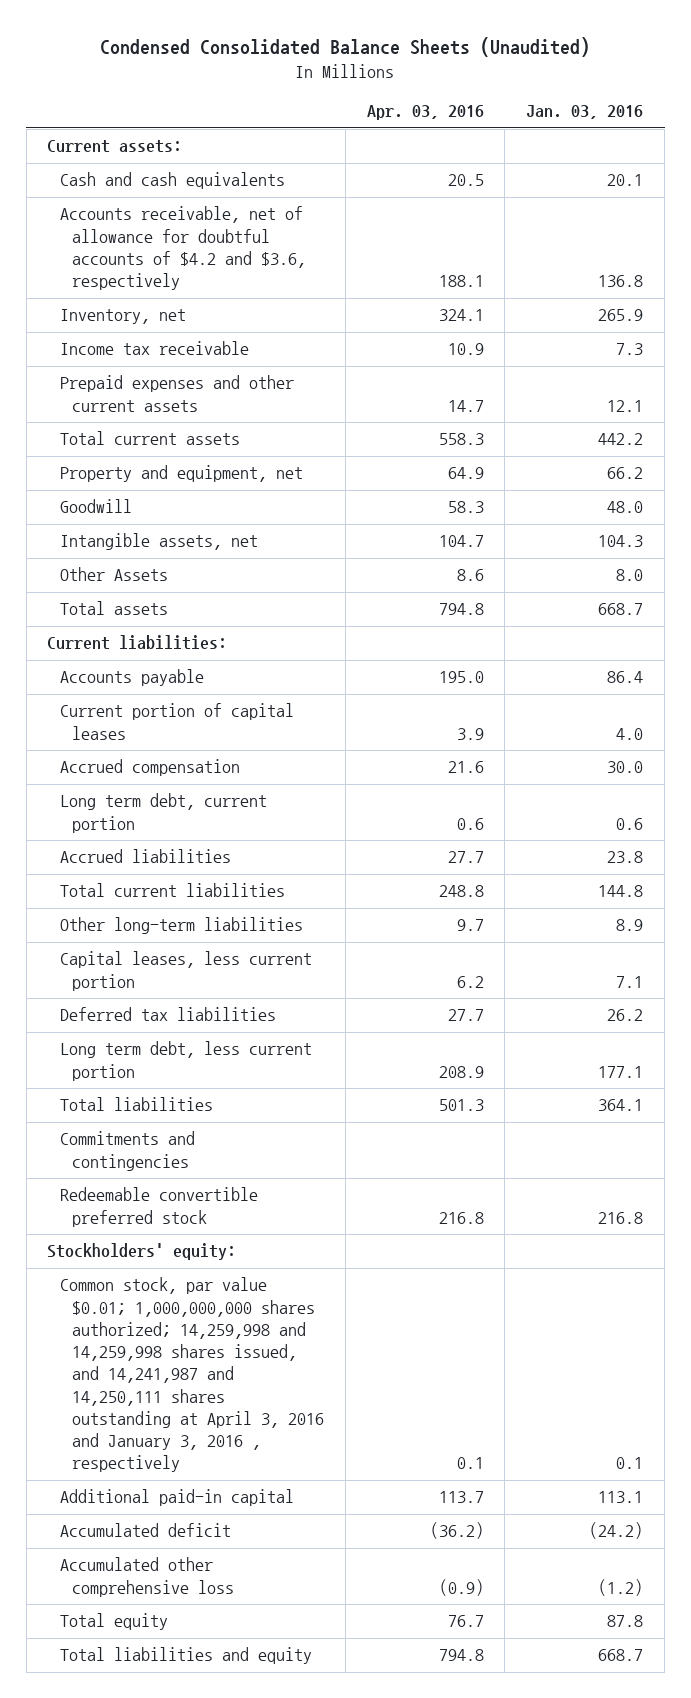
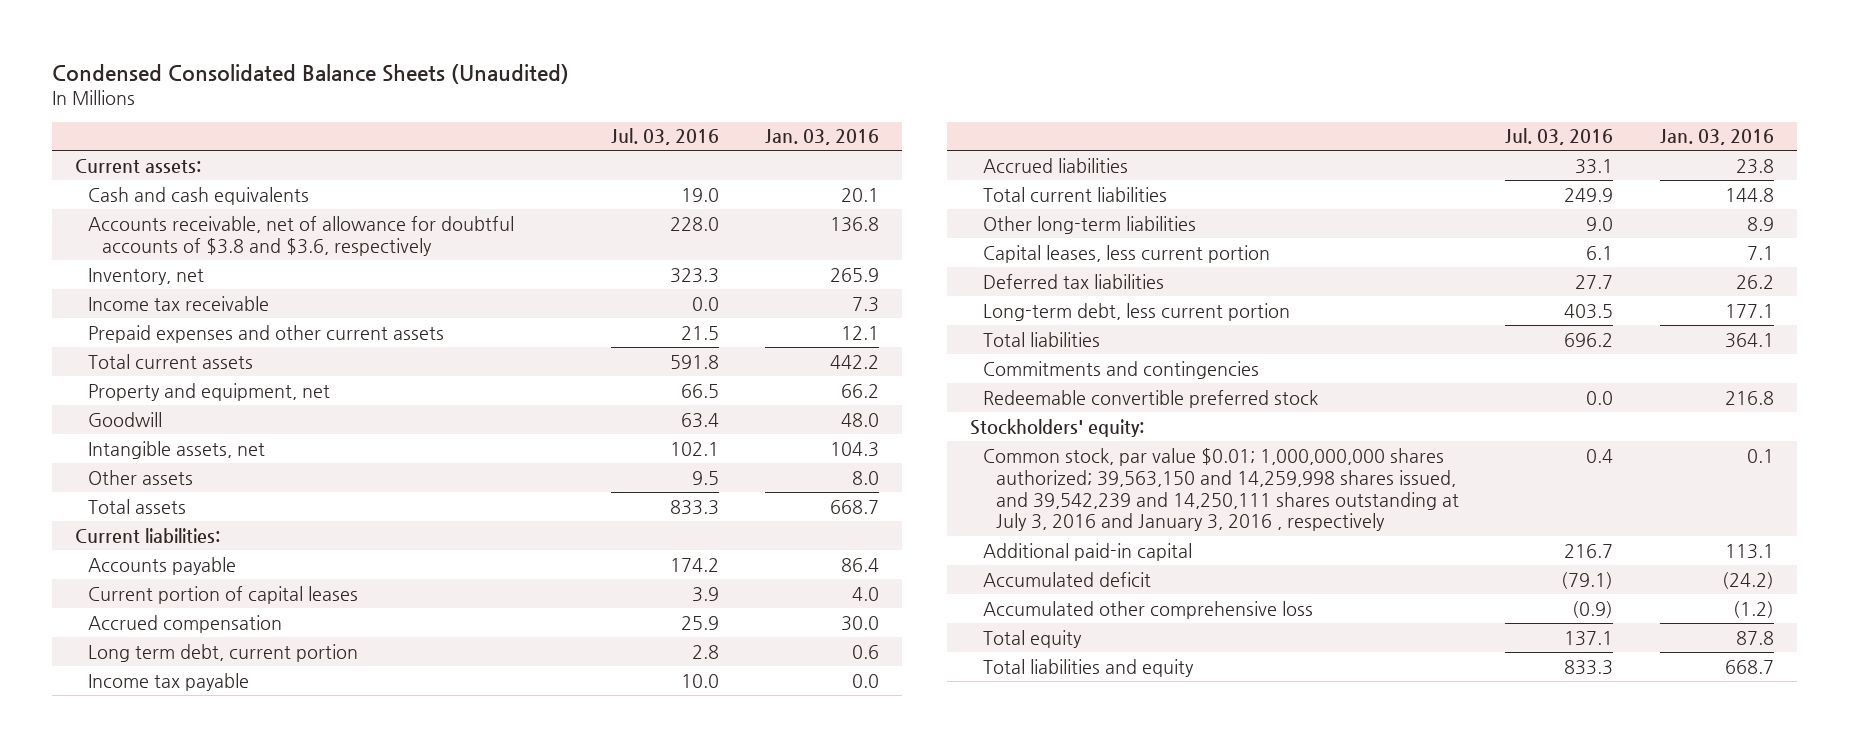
- | Apr. 03, 2016 | Jan. 03, 2016
+ | Jul. 03, 2016 | Jan. 03, 2016
- Accounts receivable, net of allowance for doubtful accounts of $4.2 and $3.6, respectively | 188.1 | 136.8
+ Accounts receivable, net of allowance for doubtful accounts of $3.8 and $3.6, respectively | 228.0 | 136.8
- Other Assets | 8.6 | 8.0
+ Other assets | 9.5 | 8.0
+ Income tax payable | 10.0 | 0.0
- Long term debt, less current portion | 208.9 | 177.1
+ Long-term debt, less current portion | 403.5 | 177.1
- Common stock, par value $0.01; 1,000,000,000 shares authorized; 14,259,998 and 14,259,998 shares issued, and 14,241,987 and 14,250,111 shares outstanding at April 3, 2016 and January 3, 2016 , respectively | 0.1 | 0.1
+ Common stock, par value $0.01; 1,000,000,000 shares authorized; 39,563,150 and 14,259,998 shares issued, and 39,542,239 and 14,250,111 shares outstanding at July 3, 2016 and January 3, 2016 , respectively | 0.4 | 0.1

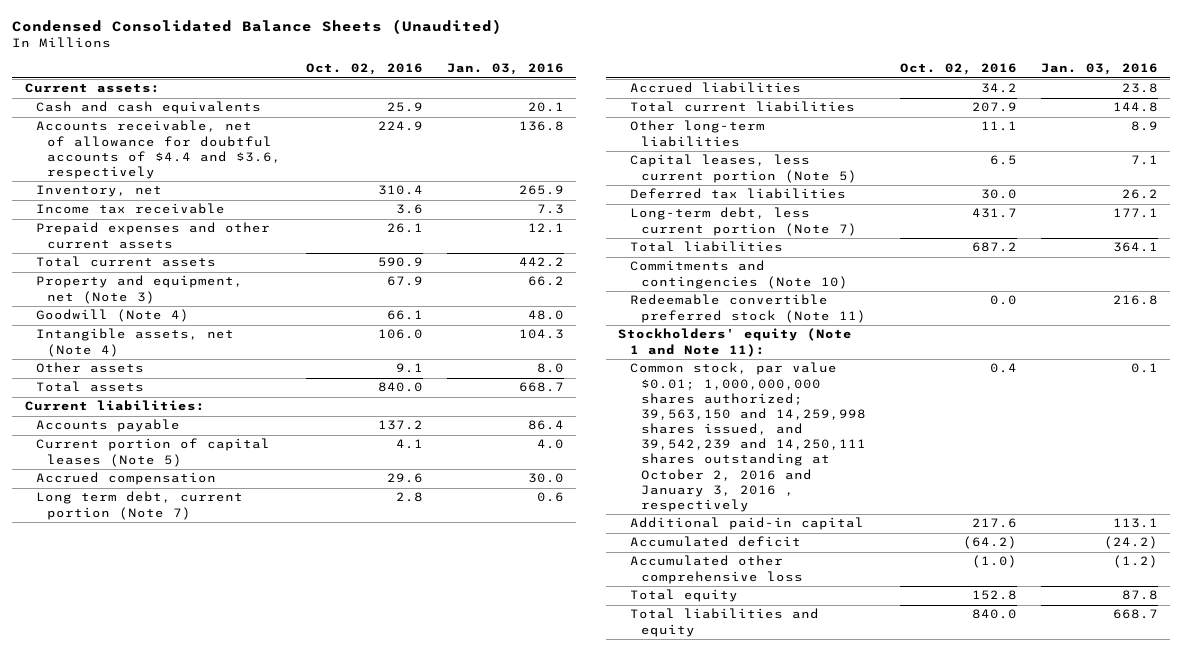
- | Jul. 03, 2016 | Jan. 03, 2016
+ | Oct. 02, 2016 | Jan. 03, 2016
- Accounts receivable, net of allowance for doubtful accounts of $3.8 and $3.6, respectively | 228.0 | 136.8
+ Accounts receivable, net of allowance for doubtful accounts of $4.4 and $3.6, respectively | 224.9 | 136.8
- Property and equipment, net | 66.5 | 66.2
- Goodwill | 63.4 | 48.0
- Intangible assets, net | 102.1 | 104.3
+ Property and equipment, net (Note 3) | 67.9 | 66.2
+ Goodwill (Note 4) | 66.1 | 48.0
+ Intangible assets, net (Note 4) | 106.0 | 104.3
- Current portion of capital leases | 3.9 | 4.0
+ Current portion of capital leases (Note 5) | 4.1 | 4.0
- Long term debt, current portion | 2.8 | 0.6
- Income tax payable | 10.0 | 0.0
+ Long term debt, current portion (Note 7) | 2.8 | 0.6
- Capital leases, less current portion | 6.1 | 7.1
+ Capital leases, less current portion (Note 5) | 6.5 | 7.1
- Long-term debt, less current portion | 403.5 | 177.1
+ Long-term debt, less current portion (Note 7) | 431.7 | 177.1
- Commitments and contingencies
- Redeemable convertible preferred stock | 0.0 | 216.8
- Stockholders' equity:
- Common stock, par value $0.01; 1,000,000,000 shares authorized; 39,563,150 and 14,259,998 shares issued, and 39,542,239 and 14,250,111 shares outstanding at July 3, 2016 and January 3, 2016 , respectively | 0.4 | 0.1
+ Commitments and contingencies (Note 10)
+ Redeemable convertible preferred stock (Note 11) | 0.0 | 216.8
+ Stockholders' equity (Note 1 and Note 11):
+ Common stock, par value $0.01; 1,000,000,000 shares authorized; 39,563,150 and 14,259,998 shares issued, and 39,542,239 and 14,250,111 shares outstanding at October 2, 2016 and January 3, 2016 , respectively | 0.4 | 0.1

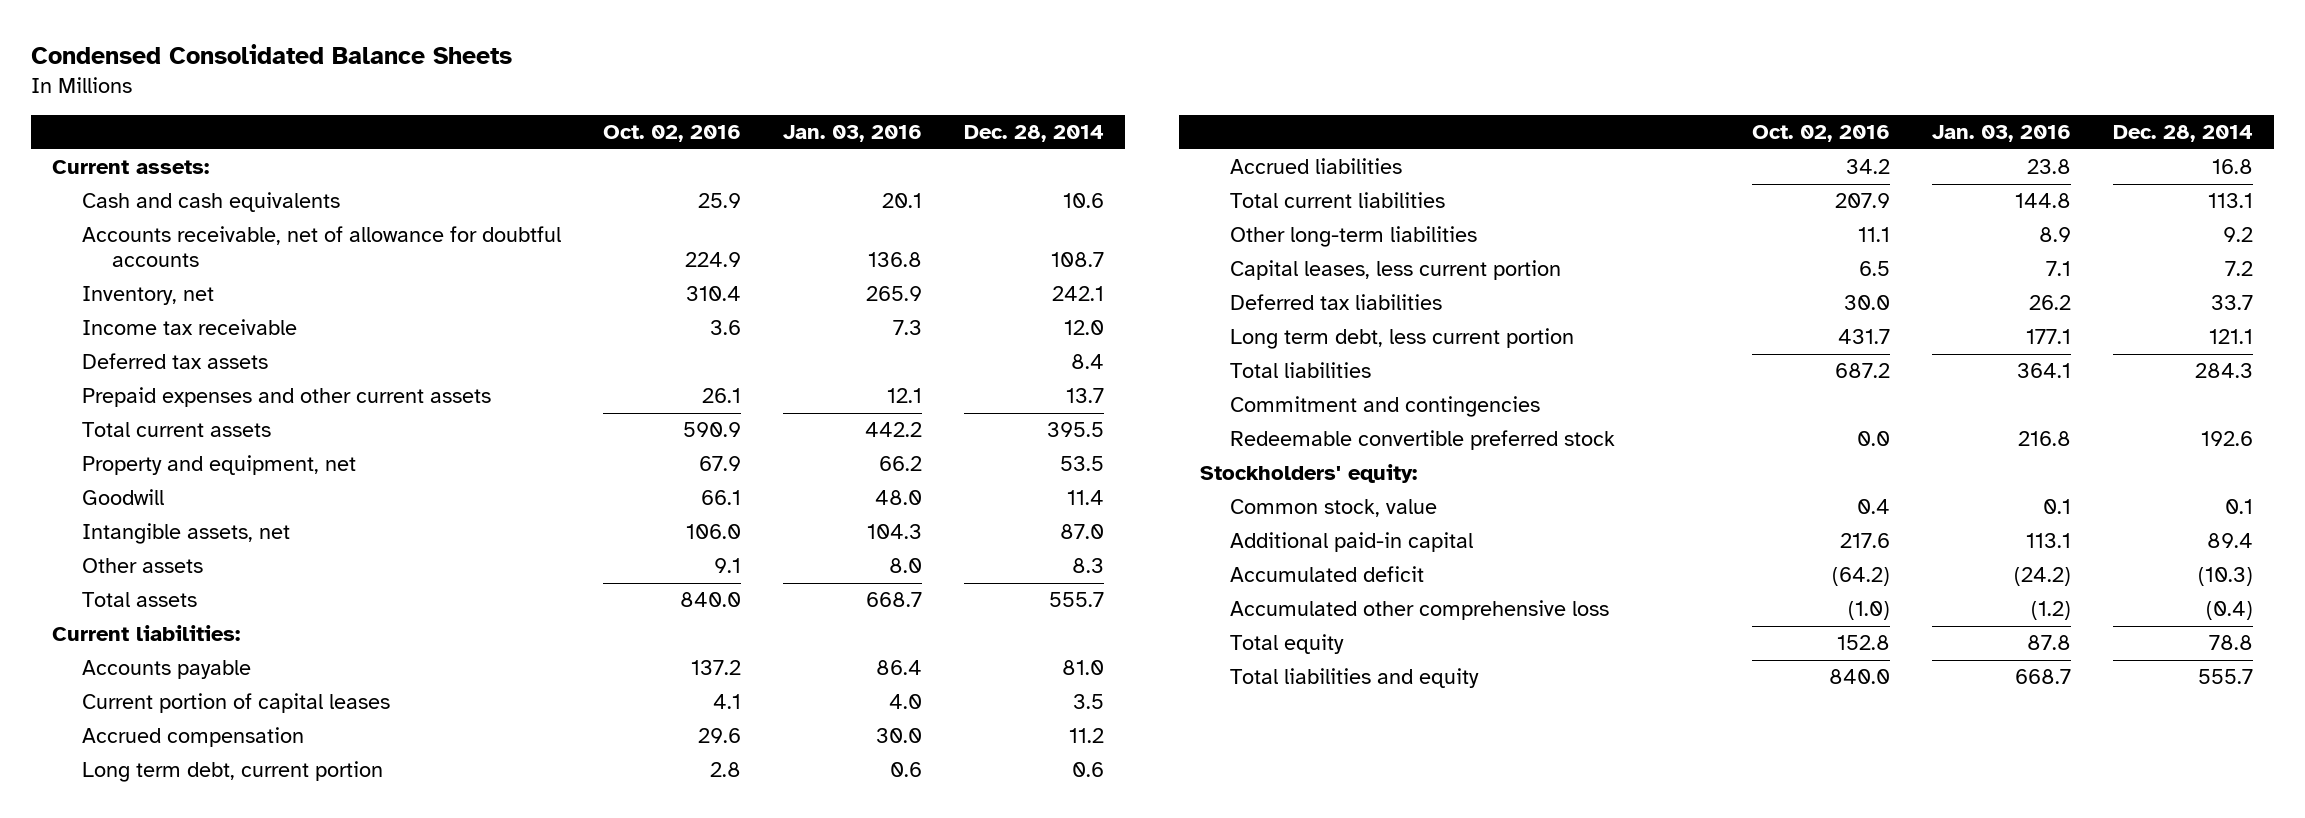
- Condensed Consolidated Balance Sheets (Unaudited)
+ Condensed Consolidated Balance Sheets
- | Oct. 02, 2016 | Jan. 03, 2016
+ | Oct. 02, 2016 | Jan. 03, 2016 | Dec. 28, 2014
- Accounts receivable, net of allowance for doubtful accounts of $4.4 and $3.6, respectively | 224.9 | 136.8
+ Accounts receivable, net of allowance for doubtful accounts | 224.9 | 136.8 | 108.7
+ Deferred tax assets | | | 8.4
- Property and equipment, net (Note 3) | 67.9 | 66.2
- Goodwill (Note 4) | 66.1 | 48.0
- Intangible assets, net (Note 4) | 106.0 | 104.3
+ Property and equipment, net | 67.9 | 66.2 | 53.5
+ Goodwill | 66.1 | 48.0 | 11.4
+ Intangible assets, net | 106.0 | 104.3 | 87.0
- Current portion of capital leases (Note 5) | 4.1 | 4.0
+ Current portion of capital leases | 4.1 | 4.0 | 3.5
- Long term debt, current portion (Note 7) | 2.8 | 0.6
+ Long term debt, current portion | 2.8 | 0.6 | 0.6
- Capital leases, less current portion (Note 5) | 6.5 | 7.1
+ Capital leases, less current portion | 6.5 | 7.1 | 7.2
- Long-term debt, less current portion (Note 7) | 431.7 | 177.1
+ Long term debt, less current portion | 431.7 | 177.1 | 121.1
- Commitments and contingencies (Note 10)
- Redeemable convertible preferred stock (Note 11) | 0.0 | 216.8
- Stockholders' equity (Note 1 and Note 11):
- Common stock, par value $0.01; 1,000,000,000 shares authorized; 39,563,150 and 14,259,998 shares issued, and 39,542,239 and 14,250,111 shares outstanding at October 2, 2016 and January 3, 2016 , respectively | 0.4 | 0.1
+ Commitment and contingencies
+ Redeemable convertible preferred stock | 0.0 | 216.8 | 192.6
+ Stockholders' equity:
+ Common stock, value | 0.4 | 0.1 | 0.1

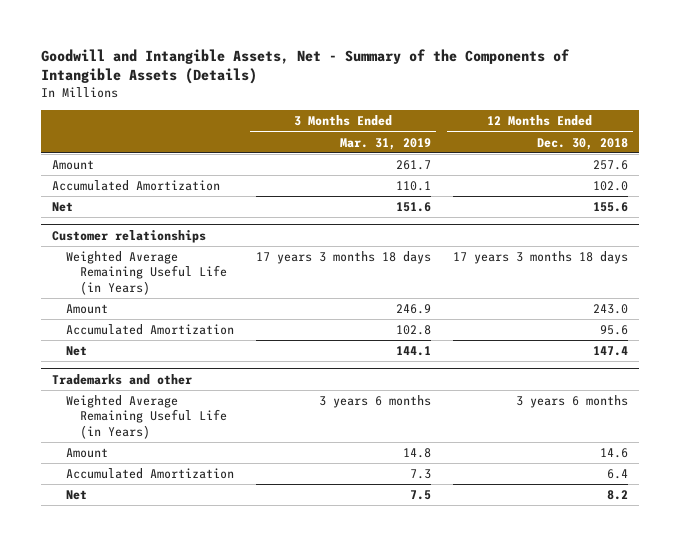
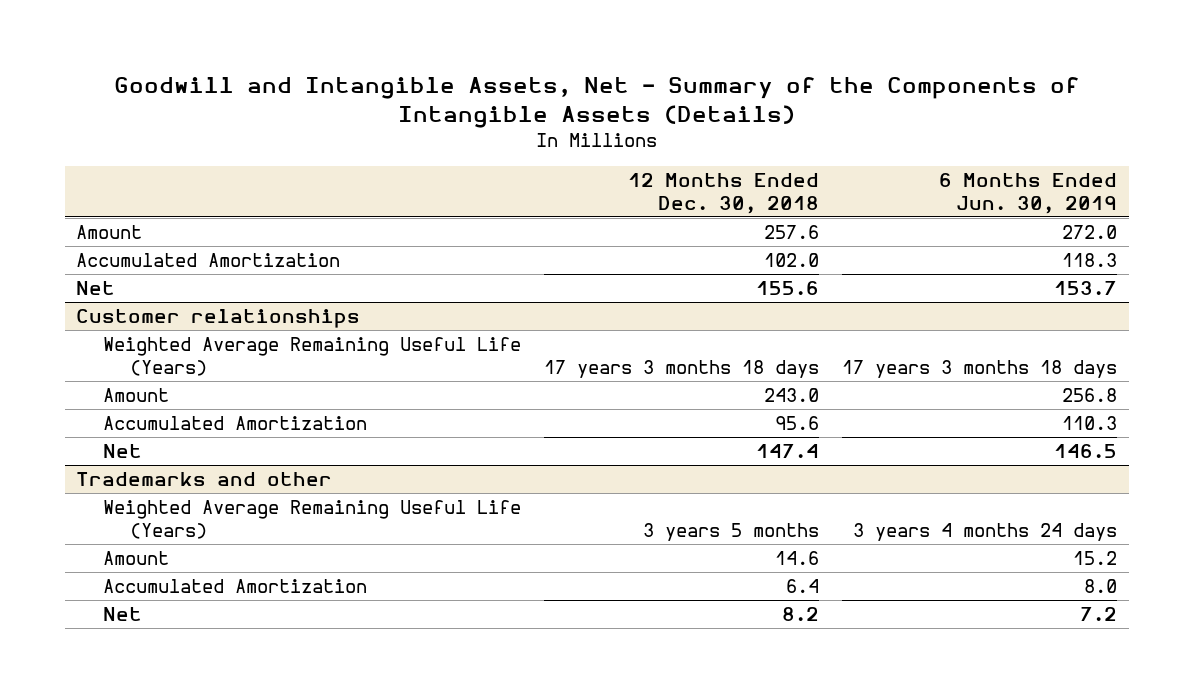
- | 3 Months Ended Mar. 31, 2019 | 12 Months Ended Dec. 30, 2018
+ | 12 Months Ended Dec. 30, 2018 | 6 Months Ended Jun. 30, 2019
@ Customer relationships
- Weighted Average Remaining Useful Life (in Years) | 17 years 3 months 18 days | 17 years 3 months 18 days
+ Weighted Average Remaining Useful Life (Years) | 17 years 3 months 18 days | 17 years 3 months 18 days
@ Trademarks and other
- Weighted Average Remaining Useful Life (in Years) | 3 years 6 months | 3 years 6 months
+ Weighted Average Remaining Useful Life (Years) | 3 years 5 months | 3 years 4 months 24 days

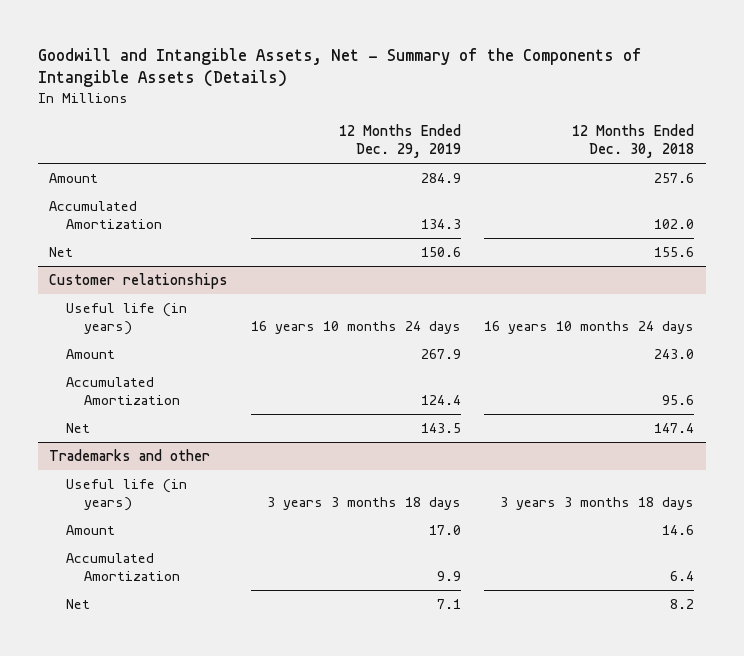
- | 12 Months Ended Dec. 30, 2018 | 6 Months Ended Jun. 30, 2019
+ | 12 Months Ended Dec. 29, 2019 | 12 Months Ended Dec. 30, 2018
@ Customer relationships
- Weighted Average Remaining Useful Life (Years) | 17 years 3 months 18 days | 17 years 3 months 18 days
+ Useful life (in years) | 16 years 10 months 24 days | 16 years 10 months 24 days
@ Trademarks and other
- Weighted Average Remaining Useful Life (Years) | 3 years 5 months | 3 years 4 months 24 days
+ Useful life (in years) | 3 years 3 months 18 days | 3 years 3 months 18 days

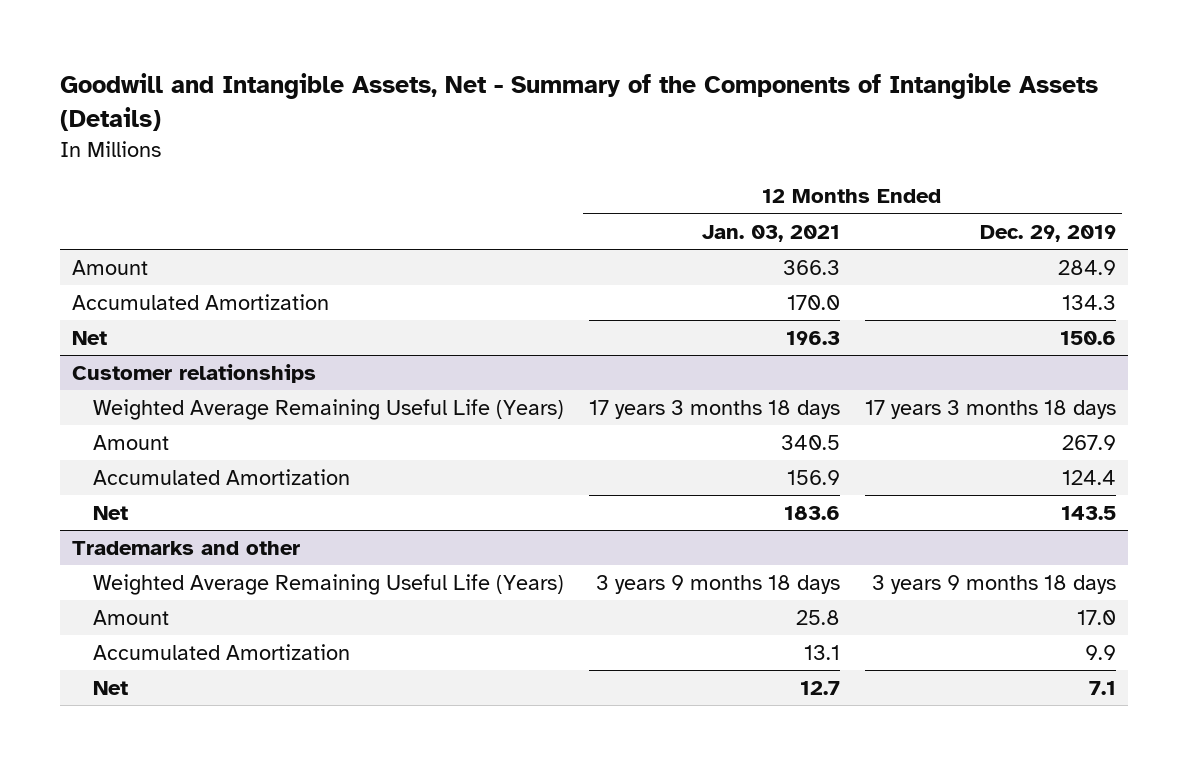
- | 12 Months Ended Dec. 29, 2019 | 12 Months Ended Dec. 30, 2018
+ | 12 Months Ended Jan. 03, 2021 | 12 Months Ended Dec. 29, 2019
@ Customer relationships
- Useful life (in years) | 16 years 10 months 24 days | 16 years 10 months 24 days
+ Weighted Average Remaining Useful Life (Years) | 17 years 3 months 18 days | 17 years 3 months 18 days
@ Trademarks and other
- Useful life (in years) | 3 years 3 months 18 days | 3 years 3 months 18 days
+ Weighted Average Remaining Useful Life (Years) | 3 years 9 months 18 days | 3 years 9 months 18 days

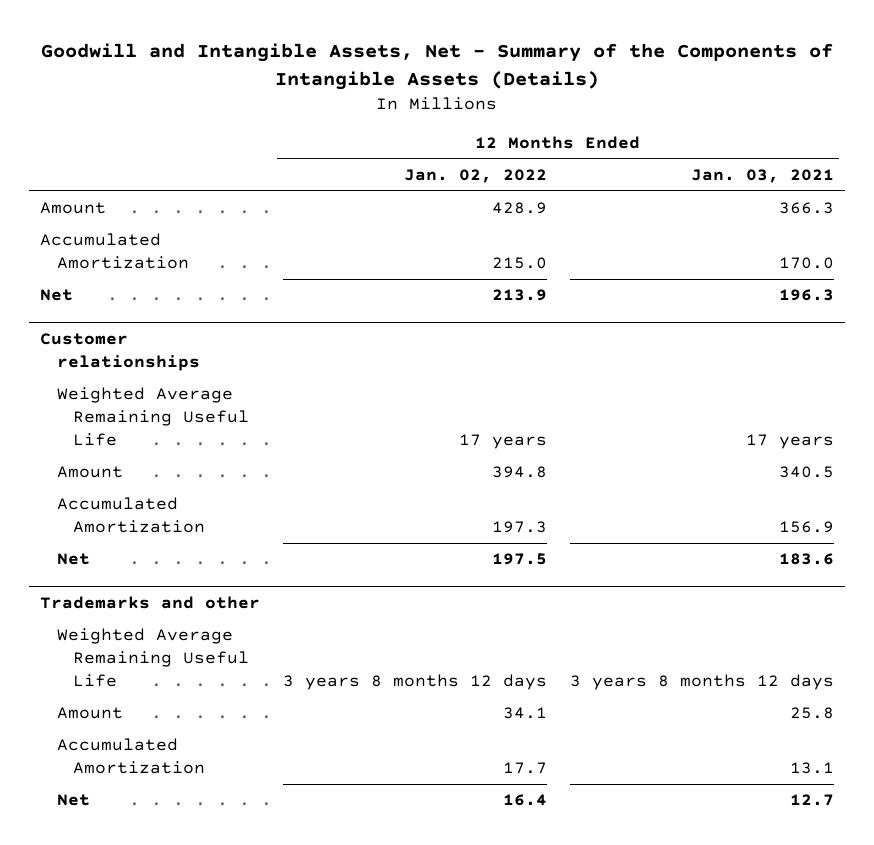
- | 12 Months Ended Jan. 03, 2021 | 12 Months Ended Dec. 29, 2019
+ | 12 Months Ended Jan. 02, 2022 | 12 Months Ended Jan. 03, 2021
@ Customer relationships
- Weighted Average Remaining Useful Life (Years) | 17 years 3 months 18 days | 17 years 3 months 18 days
+ Weighted Average Remaining Useful Life | 17 years | 17 years
@ Trademarks and other
- Weighted Average Remaining Useful Life (Years) | 3 years 9 months 18 days | 3 years 9 months 18 days
+ Weighted Average Remaining Useful Life | 3 years 8 months 12 days | 3 years 8 months 12 days

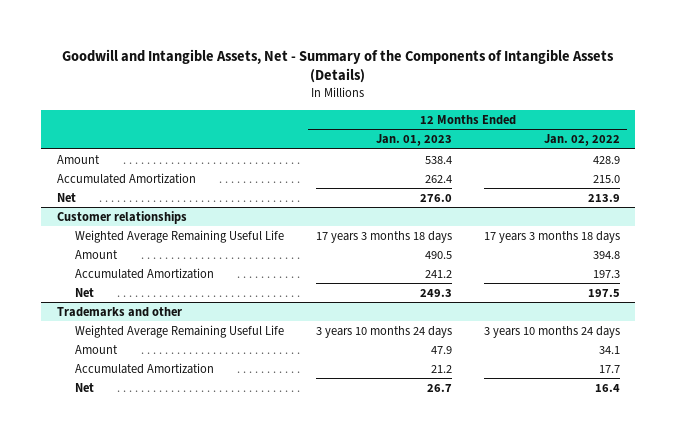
- | 12 Months Ended Jan. 02, 2022 | 12 Months Ended Jan. 03, 2021
+ | 12 Months Ended Jan. 01, 2023 | 12 Months Ended Jan. 02, 2022
@ Customer relationships
- Weighted Average Remaining Useful Life | 17 years | 17 years
+ Weighted Average Remaining Useful Life | 17 years 3 months 18 days | 17 years 3 months 18 days
@ Trademarks and other
- Weighted Average Remaining Useful Life | 3 years 8 months 12 days | 3 years 8 months 12 days
+ Weighted Average Remaining Useful Life | 3 years 10 months 24 days | 3 years 10 months 24 days

